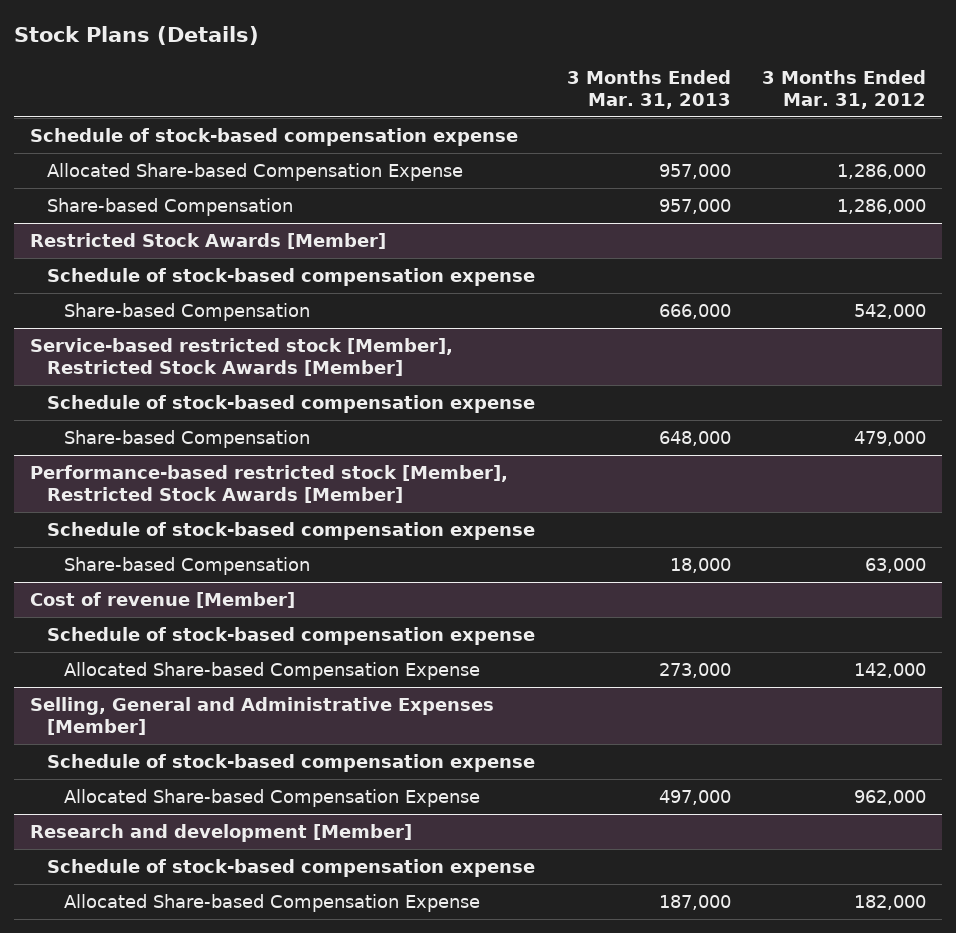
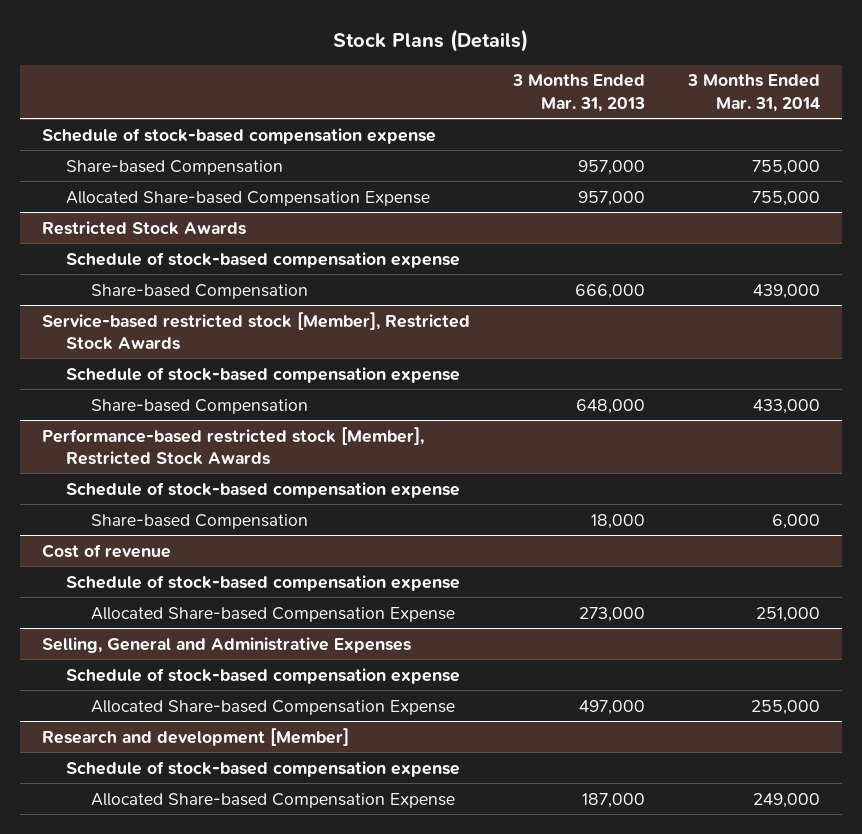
- | 3 Months Ended Mar. 31, 2013 | 3 Months Ended Mar. 31, 2012
+ | 3 Months Ended Mar. 31, 2013 | 3 Months Ended Mar. 31, 2014
- Restricted Stock Awards [Member]
moved down: Allocated Share-based Compensation Expense | 957,000 | 755,000
+ Restricted Stock Awards
- Service-based restricted stock [Member], Restricted Stock Awards [Member]
+ Service-based restricted stock [Member], Restricted Stock Awards
- Performance-based restricted stock [Member], Restricted Stock Awards [Member]
+ Performance-based restricted stock [Member], Restricted Stock Awards
- Cost of revenue [Member]
+ Cost of revenue
- Selling, General and Administrative Expenses [Member]
+ Selling, General and Administrative Expenses

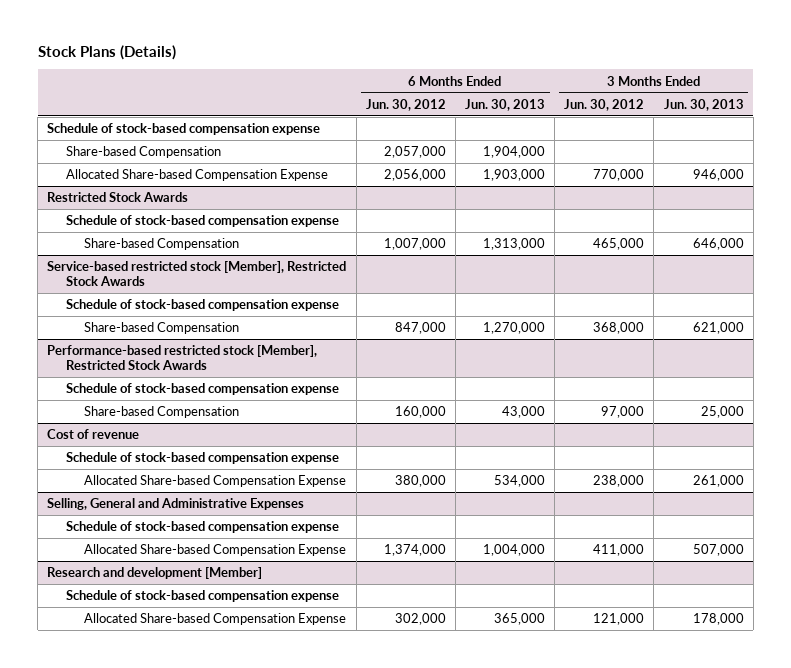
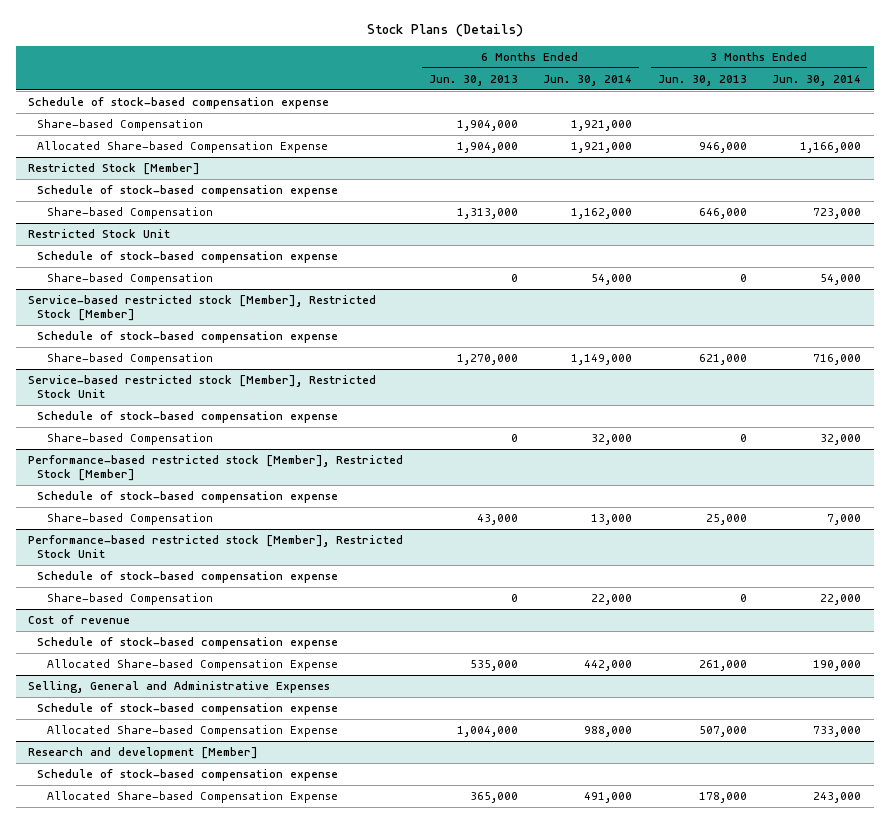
- | 6 Months Ended Jun. 30, 2012 | 6 Months Ended Jun. 30, 2013 | 3 Months Ended Jun. 30, 2012 | 3 Months Ended Jun. 30, 2013
+ | 6 Months Ended Jun. 30, 2013 | 6 Months Ended Jun. 30, 2014 | 3 Months Ended Jun. 30, 2013 | 3 Months Ended Jun. 30, 2014
- Allocated Share-based Compensation Expense | 2,056,000 | 1,903,000 | 770,000 | 946,000
- Restricted Stock Awards
+ Allocated Share-based Compensation Expense | 1,904,000 | 1,921,000 | 946,000 | 1,166,000
+ Restricted Stock [Member]
- Service-based restricted stock [Member], Restricted Stock Awards
+ Restricted Stock Unit
+ Share-based Compensation | 0 | 54,000 | 0 | 54,000
+ Service-based restricted stock [Member], Restricted Stock [Member]
+ Schedule of stock-based compensation expense
- Performance-based restricted stock [Member], Restricted Stock Awards
+ Service-based restricted stock [Member], Restricted Stock Unit
+ Share-based Compensation | 0 | 32,000 | 0 | 32,000
+ Performance-based restricted stock [Member], Restricted Stock [Member]
+ Schedule of stock-based compensation expense
+ Performance-based restricted stock [Member], Restricted Stock Unit
+ Schedule of stock-based compensation expense
+ Share-based Compensation | 0 | 22,000 | 0 | 22,000
@ Cost of revenue
- Allocated Share-based Compensation Expense | 380,000 | 534,000 | 238,000 | 261,000
+ Allocated Share-based Compensation Expense | 535,000 | 442,000 | 261,000 | 190,000

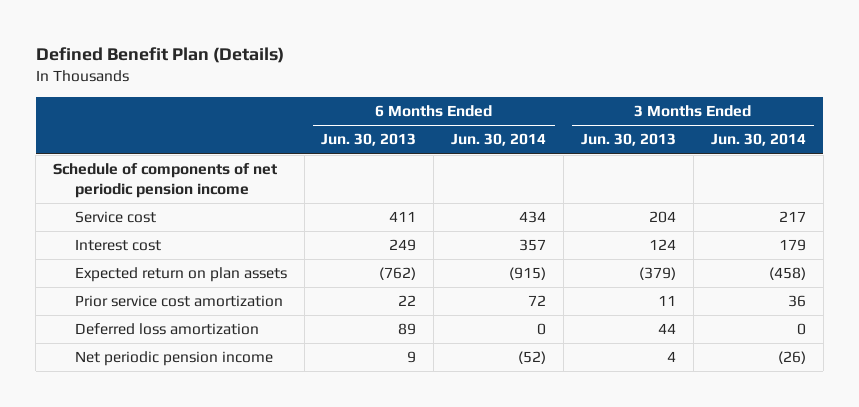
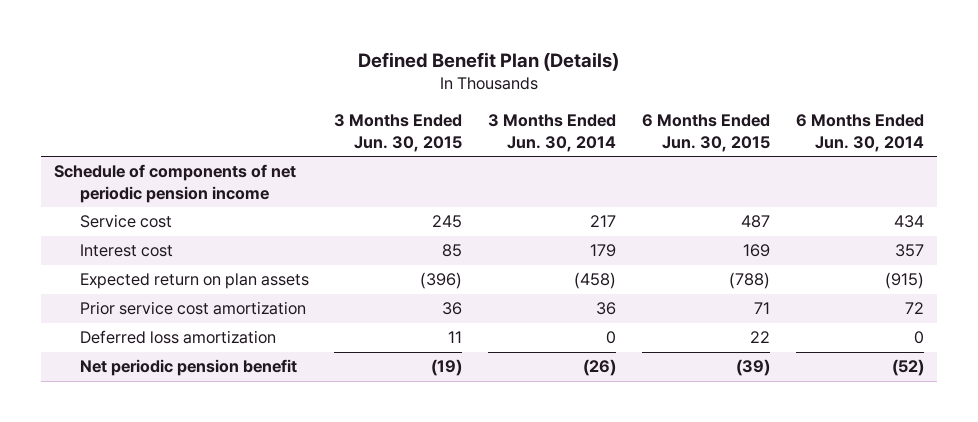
- | 6 Months Ended Jun. 30, 2013 | 6 Months Ended Jun. 30, 2014 | 3 Months Ended Jun. 30, 2013 | 3 Months Ended Jun. 30, 2014
+ | 3 Months Ended Jun. 30, 2015 | 3 Months Ended Jun. 30, 2014 | 6 Months Ended Jun. 30, 2015 | 6 Months Ended Jun. 30, 2014
- Net periodic pension income | 9 | (52) | 4 | (26)
+ Net periodic pension benefit | (19) | (26) | (39) | (52)

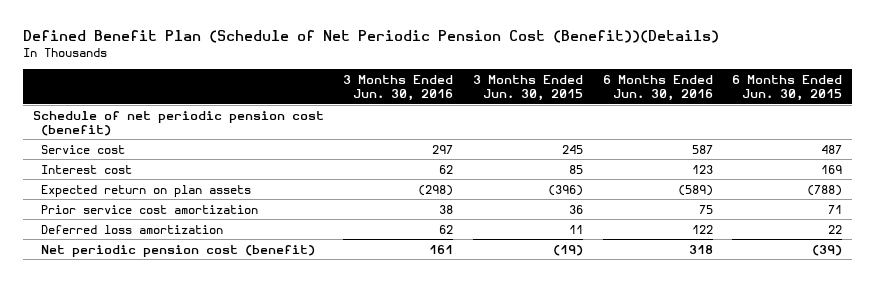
- Defined Benefit Plan (Details)
+ Defined Benefit Plan (Schedule of Net Periodic Pension Cost (Benefit))(Details)
- | 3 Months Ended Jun. 30, 2015 | 3 Months Ended Jun. 30, 2014 | 6 Months Ended Jun. 30, 2015 | 6 Months Ended Jun. 30, 2014
+ | 3 Months Ended Jun. 30, 2016 | 3 Months Ended Jun. 30, 2015 | 6 Months Ended Jun. 30, 2016 | 6 Months Ended Jun. 30, 2015
- Schedule of components of net periodic pension income
+ Schedule of net periodic pension cost (benefit)
- Net periodic pension benefit | (19) | (26) | (39) | (52)
+ Net periodic pension cost (benefit) | 161 | (19) | 318 | (39)

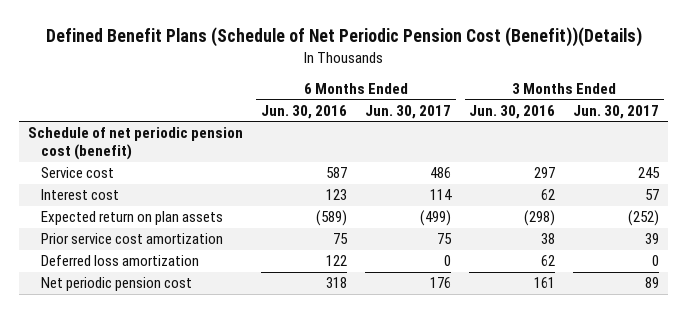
- Defined Benefit Plan (Schedule of Net Periodic Pension Cost (Benefit))(Details)
+ Defined Benefit Plans (Schedule of Net Periodic Pension Cost (Benefit))(Details)
- | 3 Months Ended Jun. 30, 2016 | 3 Months Ended Jun. 30, 2015 | 6 Months Ended Jun. 30, 2016 | 6 Months Ended Jun. 30, 2015
+ | 6 Months Ended Jun. 30, 2016 | 6 Months Ended Jun. 30, 2017 | 3 Months Ended Jun. 30, 2016 | 3 Months Ended Jun. 30, 2017
- Net periodic pension cost (benefit) | 161 | (19) | 318 | (39)
+ Net periodic pension cost | 318 | 176 | 161 | 89

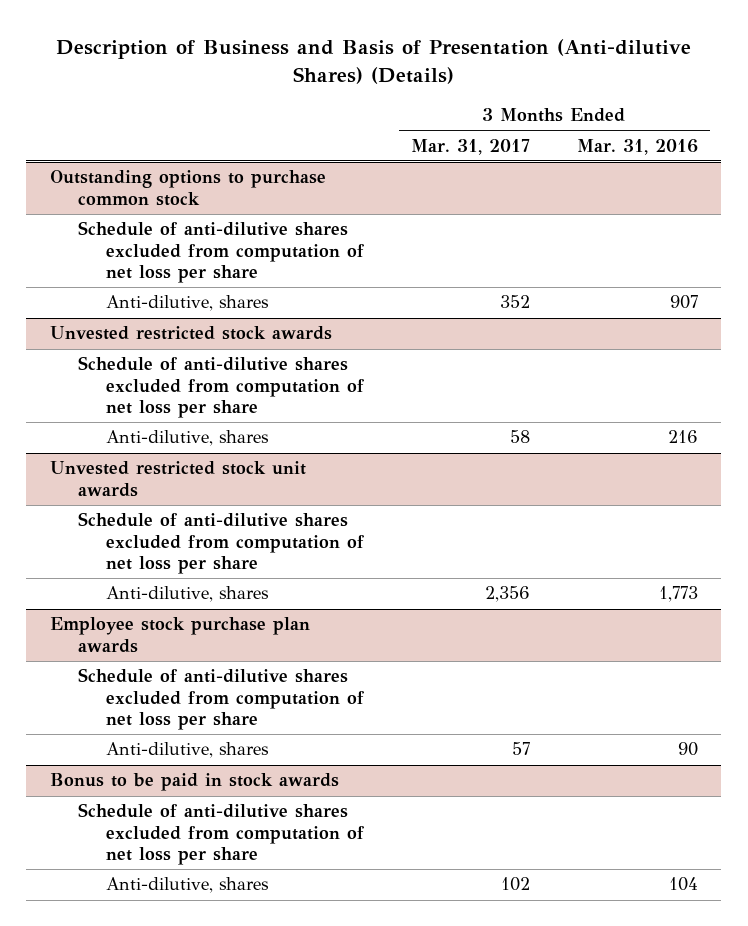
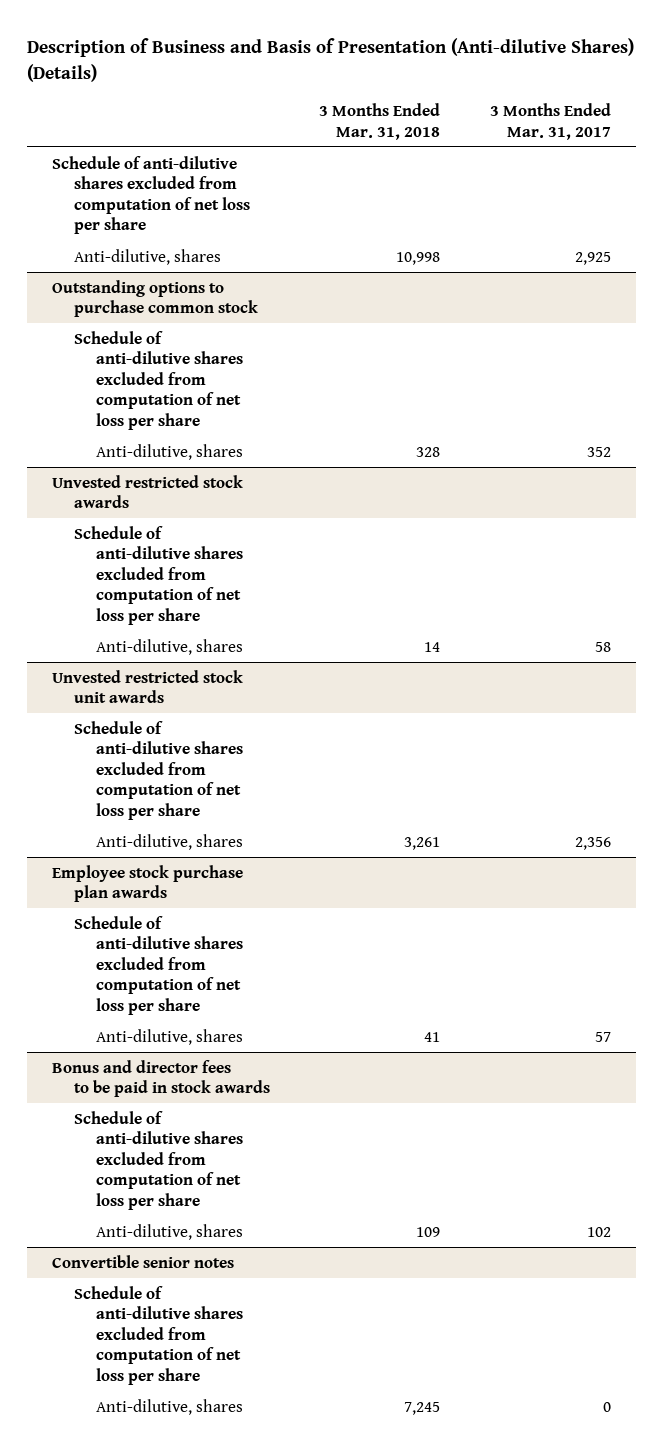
- | 3 Months Ended Mar. 31, 2017 | 3 Months Ended Mar. 31, 2016
+ | 3 Months Ended Mar. 31, 2018 | 3 Months Ended Mar. 31, 2017
+ Schedule of anti-dilutive shares excluded from computation of net loss per share
+ Anti-dilutive, shares | 10,998 | 2,925
- Bonus to be paid in stock awards
+ Bonus and director fees to be paid in stock awards
+ Convertible senior notes
+ Schedule of anti-dilutive shares excluded from computation of net loss per share
+ Anti-dilutive, shares | 7,245 | 0

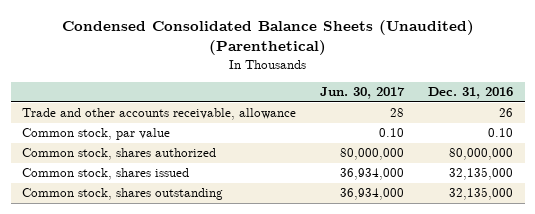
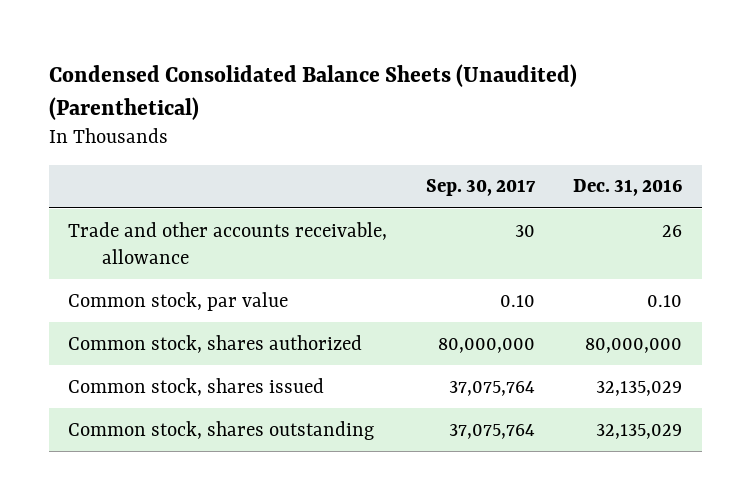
- | Jun. 30, 2017 | Dec. 31, 2016
+ | Sep. 30, 2017 | Dec. 31, 2016
- Common stock, shares issued | 36,934,000 | 32,135,000
- Common stock, shares outstanding | 36,934,000 | 32,135,000
+ Common stock, shares issued | 37,075,764 | 32,135,029
+ Common stock, shares outstanding | 37,075,764 | 32,135,029

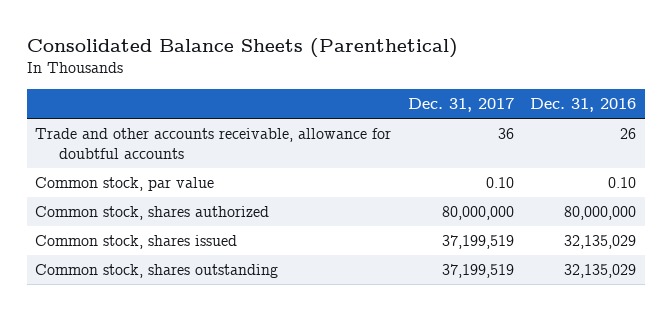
- Condensed Consolidated Balance Sheets (Unaudited) (Parenthetical)
+ Consolidated Balance Sheets (Parenthetical)
- | Sep. 30, 2017 | Dec. 31, 2016
+ | Dec. 31, 2017 | Dec. 31, 2016
- Trade and other accounts receivable, allowance | 30 | 26
+ Trade and other accounts receivable, allowance for doubtful accounts | 36 | 26

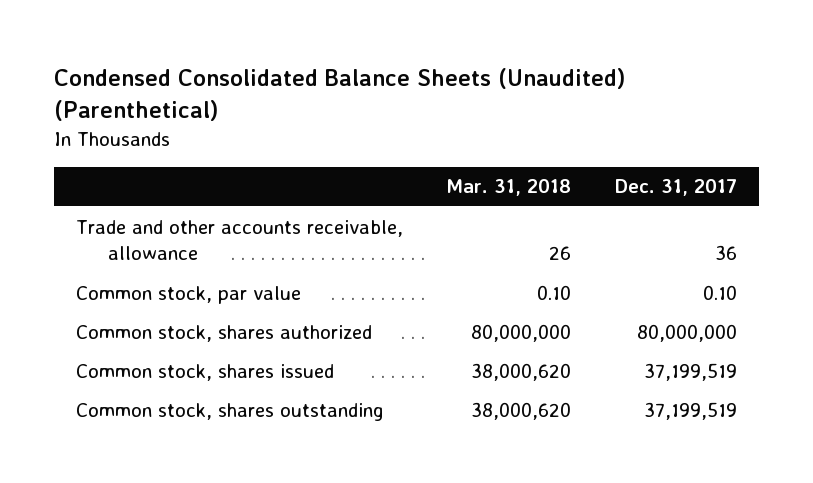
- Consolidated Balance Sheets (Parenthetical)
+ Condensed Consolidated Balance Sheets (Unaudited) (Parenthetical)
- | Dec. 31, 2017 | Dec. 31, 2016
+ | Mar. 31, 2018 | Dec. 31, 2017
- Trade and other accounts receivable, allowance for doubtful accounts | 36 | 26
+ Trade and other accounts receivable, allowance | 26 | 36

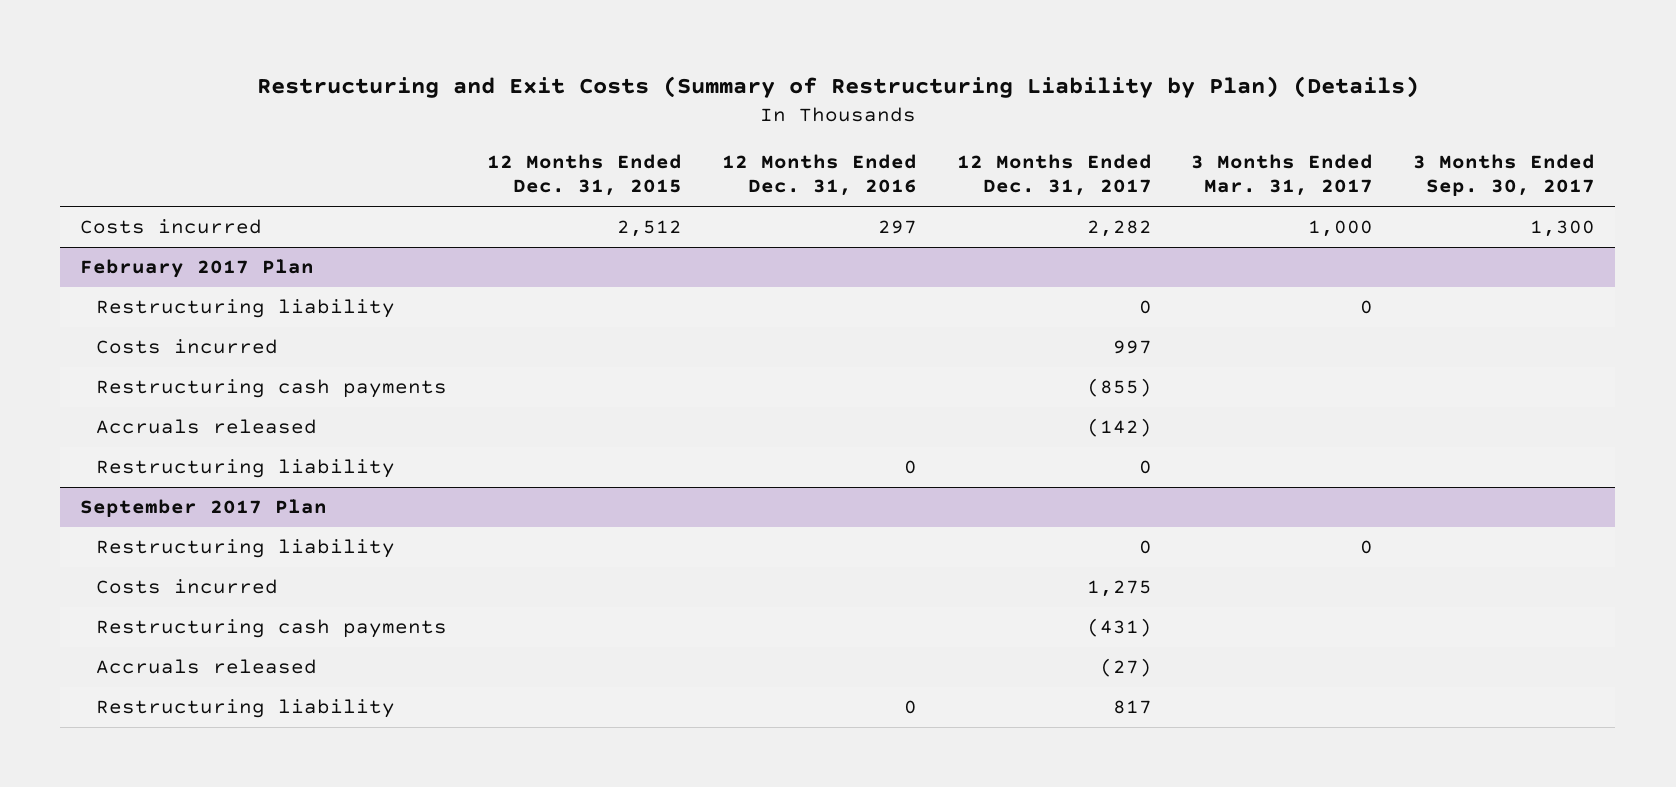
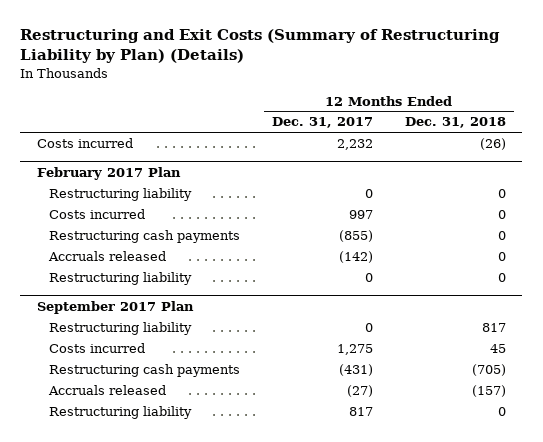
- | 12 Months Ended Dec. 31, 2015 | 12 Months Ended Dec. 31, 2016 | 12 Months Ended Dec. 31, 2017 | 3 Months Ended Mar. 31, 2017 | 3 Months Ended Sep. 30, 2017
+ | 12 Months Ended Dec. 31, 2017 | 12 Months Ended Dec. 31, 2018
- Costs incurred | 2,512 | 297 | 2,282 | 1,000 | 1,300
+ Costs incurred | 2,232 | (26)

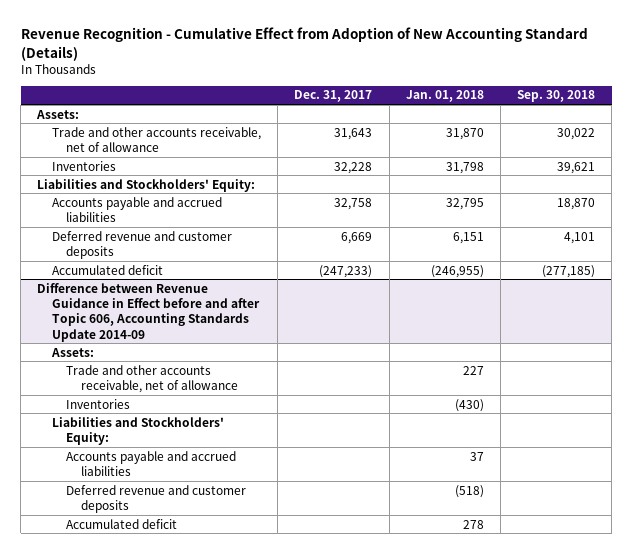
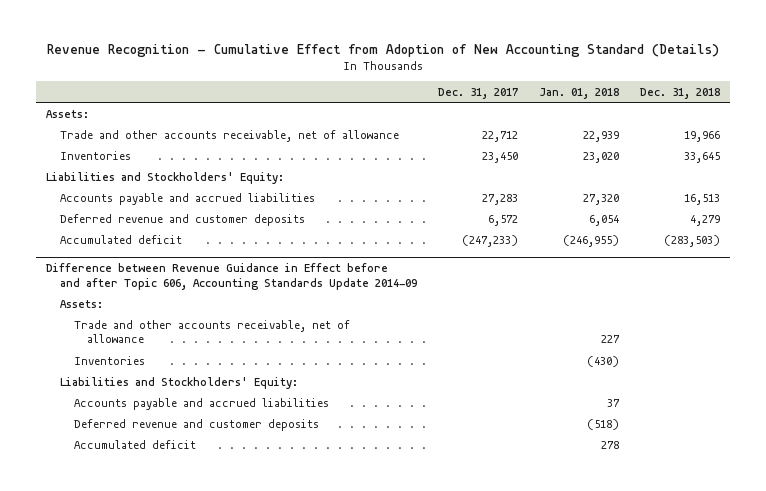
- | Dec. 31, 2017 | Jan. 01, 2018 | Sep. 30, 2018
+ | Dec. 31, 2017 | Jan. 01, 2018 | Dec. 31, 2018
- Trade and other accounts receivable, net of allowance | 31,643 | 31,870 | 30,022
- Inventories | 32,228 | 31,798 | 39,621
+ Trade and other accounts receivable, net of allowance | 22,712 | 22,939 | 19,966
+ Inventories | 23,450 | 23,020 | 33,645
- Accounts payable and accrued liabilities | 32,758 | 32,795 | 18,870
- Deferred revenue and customer deposits | 6,669 | 6,151 | 4,101
+ Accounts payable and accrued liabilities | 27,283 | 27,320 | 16,513
+ Deferred revenue and customer deposits | 6,572 | 6,054 | 4,279

